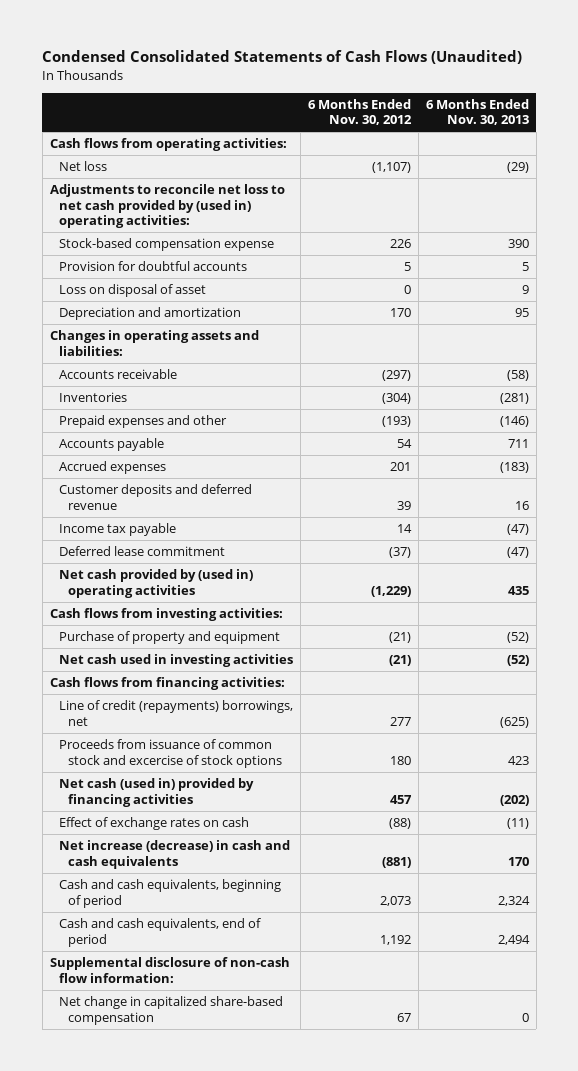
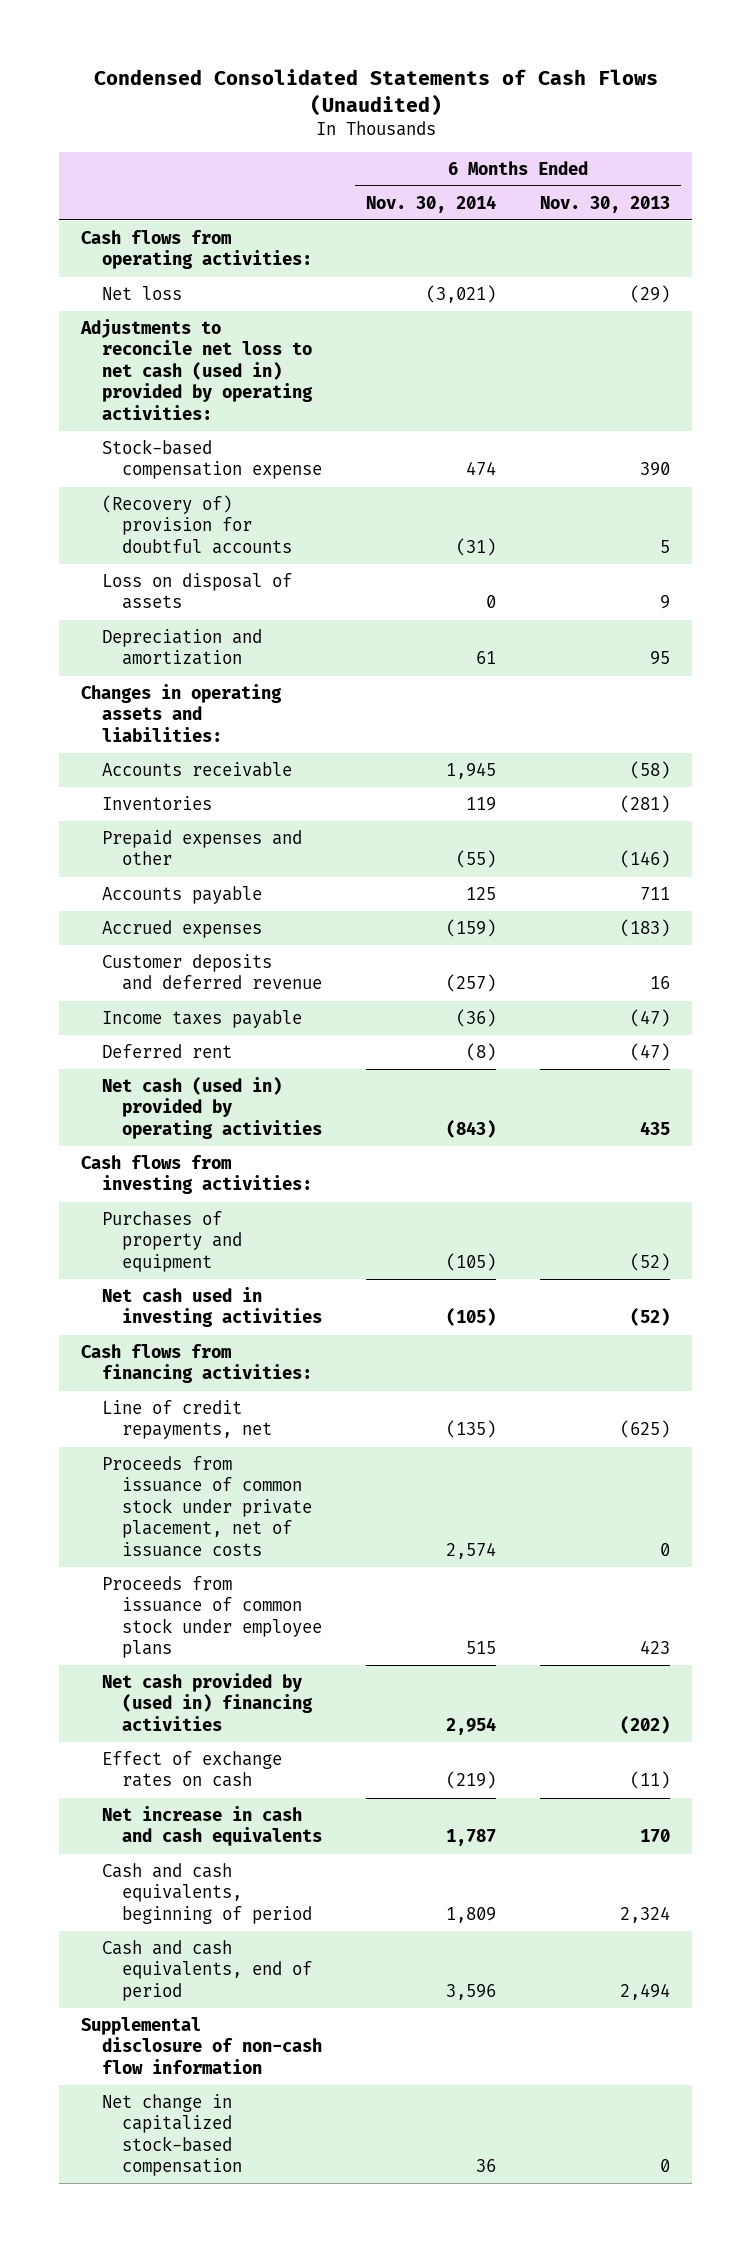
- | 6 Months Ended Nov. 30, 2012 | 6 Months Ended Nov. 30, 2013
+ | 6 Months Ended Nov. 30, 2014 | 6 Months Ended Nov. 30, 2013
- Adjustments to reconcile net loss to net cash provided by (used in) operating activities:
+ Adjustments to reconcile net loss to net cash (used in) provided by operating activities:
- Provision for doubtful accounts | 5 | 5
- Loss on disposal of asset | 0 | 9
+ (Recovery of) provision for doubtful accounts | (31) | 5
+ Loss on disposal of assets | 0 | 9
- Income tax payable | 14 | (47)
- Deferred lease commitment | (37) | (47)
- Net cash provided by (used in) operating activities | (1,229) | 435
+ Income taxes payable | (36) | (47)
+ Deferred rent | (8) | (47)
+ Net cash (used in) provided by operating activities | (843) | 435
- Purchase of property and equipment | (21) | (52)
+ Purchases of property and equipment | (105) | (52)
- Line of credit (repayments) borrowings, net | 277 | (625)
- Proceeds from issuance of common stock and excercise of stock options | 180 | 423
- Net cash (used in) provided by financing activities | 457 | (202)
+ Line of credit repayments, net | (135) | (625)
+ Proceeds from issuance of common stock under private placement, net of issuance costs | 2,574 | 0
+ Proceeds from issuance of common stock under employee plans | 515 | 423
+ Net cash provided by (used in) financing activities | 2,954 | (202)
- Net increase (decrease) in cash and cash equivalents | (881) | 170
+ Net increase in cash and cash equivalents | 1,787 | 170
- Supplemental disclosure of non-cash flow information:
- Net change in capitalized share-based compensation | 67 | 0
+ Supplemental disclosure of non-cash flow information
+ Net change in capitalized stock-based compensation | 36 | 0

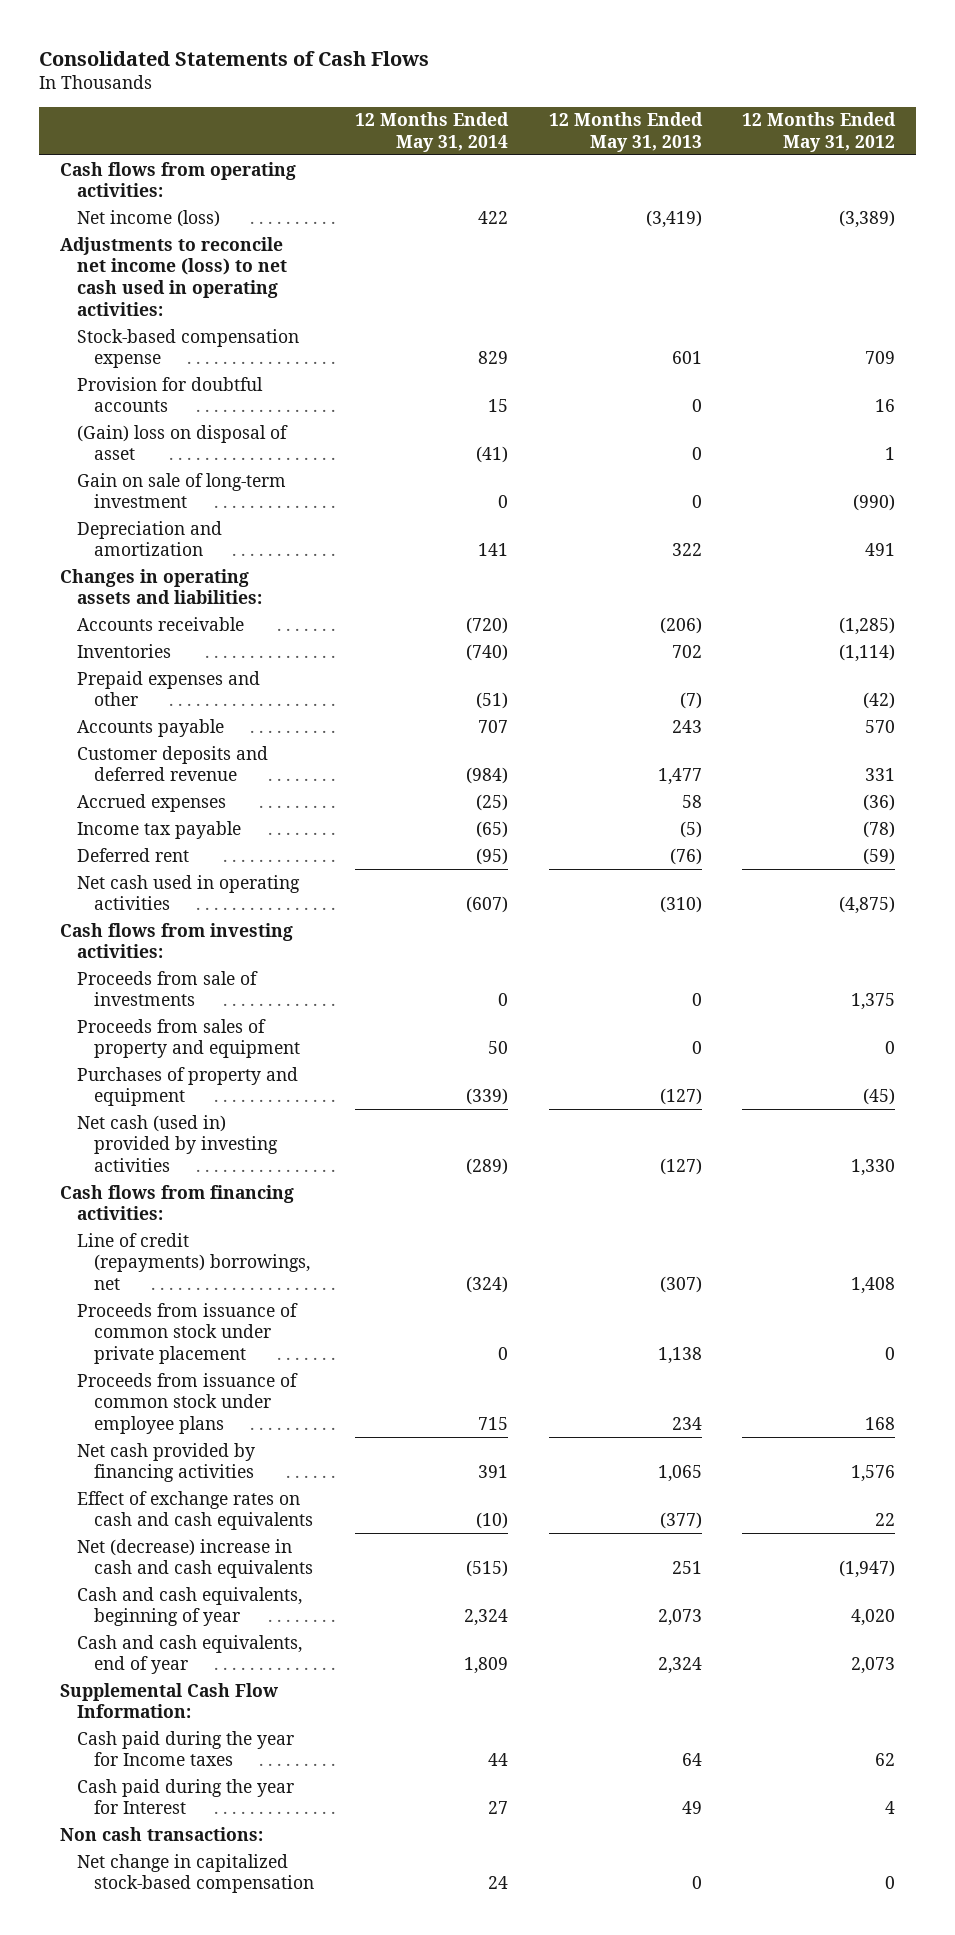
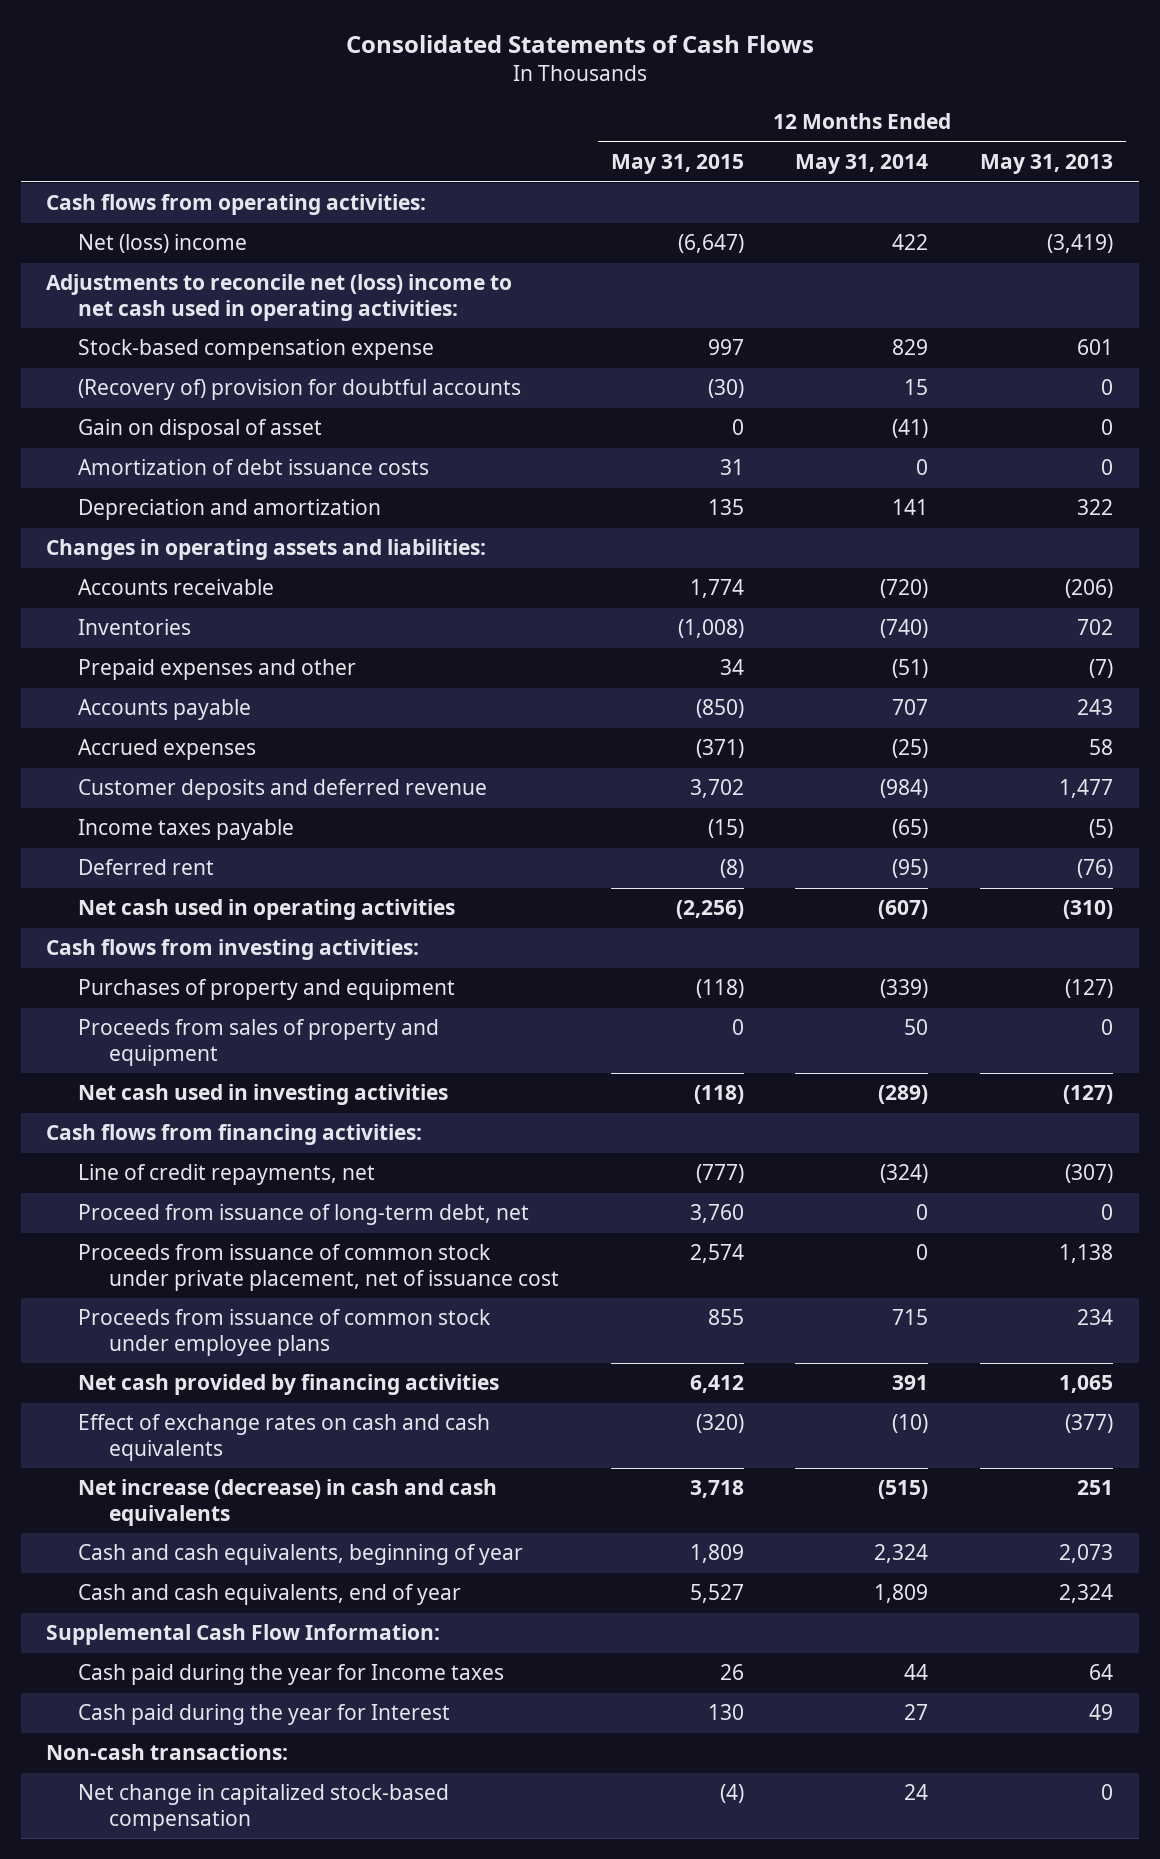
- | 12 Months Ended May 31, 2014 | 12 Months Ended May 31, 2013 | 12 Months Ended May 31, 2012
+ | 12 Months Ended May 31, 2015 | 12 Months Ended May 31, 2014 | 12 Months Ended May 31, 2013
- Net income (loss) | 422 | (3,419) | (3,389)
- Adjustments to reconcile net income (loss) to net cash used in operating activities:
+ Net (loss) income | (6,647) | 422 | (3,419)
+ Adjustments to reconcile net (loss) income to net cash used in operating activities:
- Provision for doubtful accounts | 15 | 0 | 16
- (Gain) loss on disposal of asset | (41) | 0 | 1
- Gain on sale of long-term investment | 0 | 0 | (990)
+ (Recovery of) provision for doubtful accounts | (30) | 15 | 0
+ Gain on disposal of asset | 0 | (41) | 0
+ Amortization of debt issuance costs | 31 | 0 | 0
- Income tax payable | (65) | (5) | (78)
moved down: Customer deposits and deferred revenue | 3,702 | (984) | 1,477
+ Income taxes payable | (15) | (65) | (5)
- Proceeds from sale of investments | 0 | 0 | 1,375
- Net cash (used in) provided by investing activities | (289) | (127) | 1,330
moved down: Proceeds from sales of property and equipment | 0 | 50 | 0
+ Net cash used in investing activities | (118) | (289) | (127)
- Line of credit (repayments) borrowings, net | (324) | (307) | 1,408
- Proceeds from issuance of common stock under private placement | 0 | 1,138 | 0
+ Line of credit repayments, net | (777) | (324) | (307)
+ Proceed from issuance of long-term debt, net | 3,760 | 0 | 0
+ Proceeds from issuance of common stock under private placement, net of issuance cost | 2,574 | 0 | 1,138
- Net (decrease) increase in cash and cash equivalents | (515) | 251 | (1,947)
+ Net increase (decrease) in cash and cash equivalents | 3,718 | (515) | 251
- Non cash transactions:
+ Non-cash transactions:

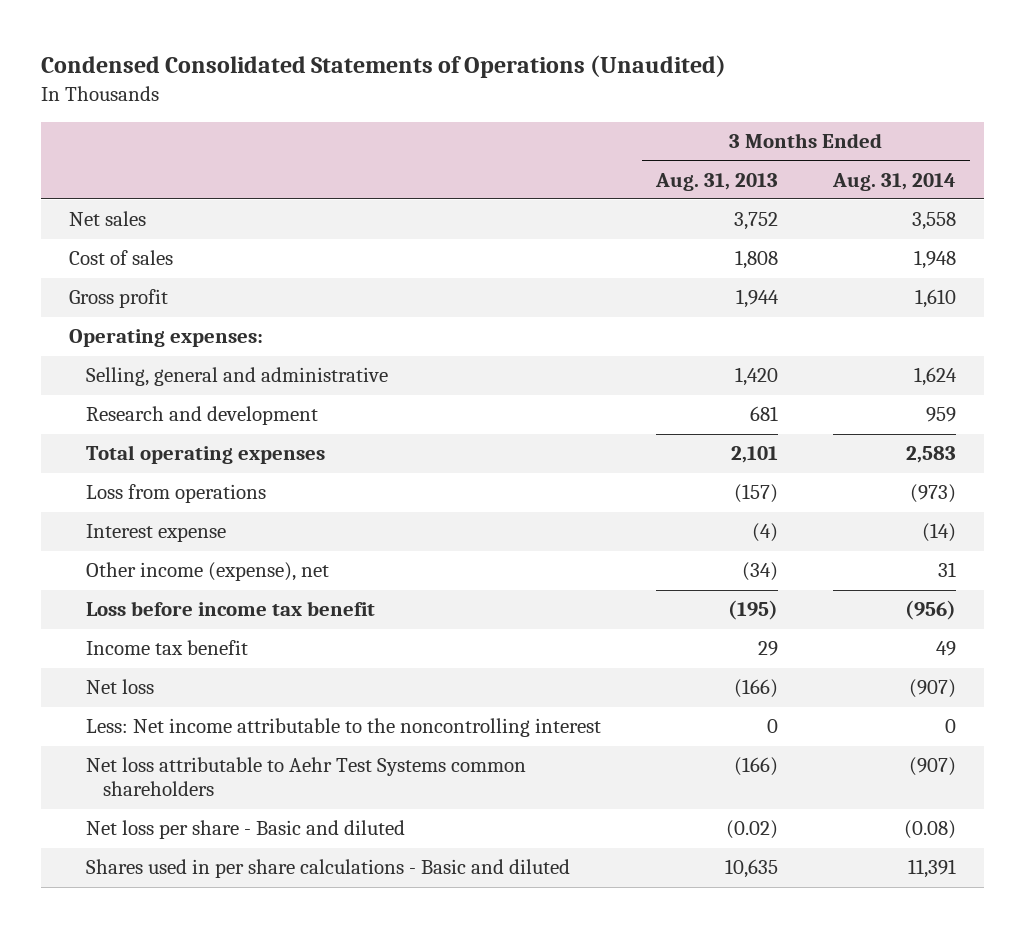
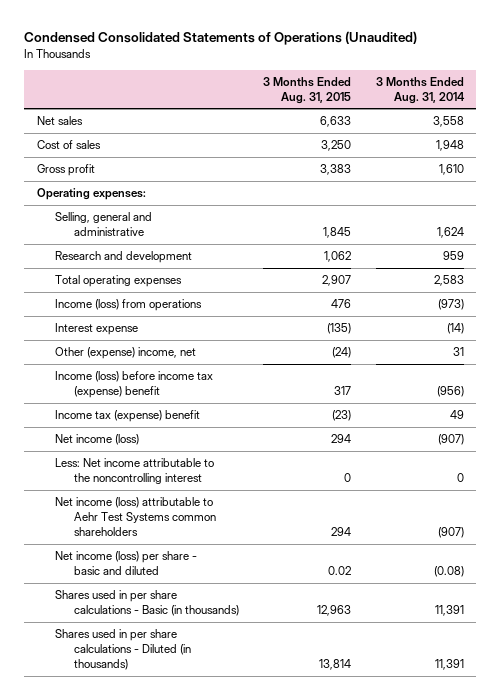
- | 3 Months Ended Aug. 31, 2013 | 3 Months Ended Aug. 31, 2014
+ | 3 Months Ended Aug. 31, 2015 | 3 Months Ended Aug. 31, 2014
- Loss from operations | (157) | (973)
+ Income (loss) from operations | 476 | (973)
- Other income (expense), net | (34) | 31
- Loss before income tax benefit | (195) | (956)
- Income tax benefit | 29 | 49
- Net loss | (166) | (907)
+ Other (expense) income, net | (24) | 31
+ Income (loss) before income tax (expense) benefit | 317 | (956)
+ Income tax (expense) benefit | (23) | 49
+ Net income (loss) | 294 | (907)
- Net loss attributable to Aehr Test Systems common shareholders | (166) | (907)
- Net loss per share - Basic and diluted | (0.02) | (0.08)
- Shares used in per share calculations - Basic and diluted | 10,635 | 11,391
+ Net income (loss) attributable to Aehr Test Systems common shareholders | 294 | (907)
+ Net income (loss) per share - basic and diluted | 0.02 | (0.08)
+ Shares used in per share calculations - Basic (in thousands) | 12,963 | 11,391
+ Shares used in per share calculations - Diluted (in thousands) | 13,814 | 11,391

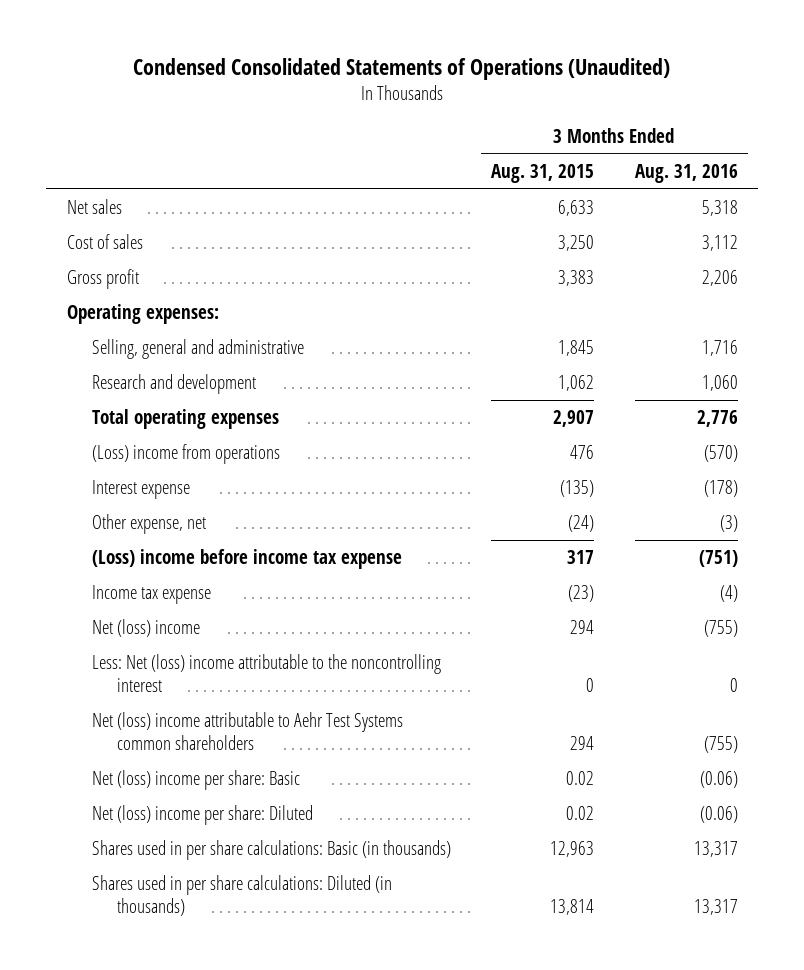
- | 3 Months Ended Aug. 31, 2015 | 3 Months Ended Aug. 31, 2014
+ | 3 Months Ended Aug. 31, 2015 | 3 Months Ended Aug. 31, 2016
- Income (loss) from operations | 476 | (973)
+ (Loss) income from operations | 476 | (570)
- Other (expense) income, net | (24) | 31
- Income (loss) before income tax (expense) benefit | 317 | (956)
- Income tax (expense) benefit | (23) | 49
- Net income (loss) | 294 | (907)
- Less: Net income attributable to the noncontrolling interest | 0 | 0
- Net income (loss) attributable to Aehr Test Systems common shareholders | 294 | (907)
- Net income (loss) per share - basic and diluted | 0.02 | (0.08)
- Shares used in per share calculations - Basic (in thousands) | 12,963 | 11,391
- Shares used in per share calculations - Diluted (in thousands) | 13,814 | 11,391
+ Other expense, net | (24) | (3)
+ (Loss) income before income tax expense | 317 | (751)
+ Income tax expense | (23) | (4)
+ Net (loss) income | 294 | (755)
+ Less: Net (loss) income attributable to the noncontrolling interest | 0 | 0
+ Net (loss) income attributable to Aehr Test Systems common shareholders | 294 | (755)
+ Net (loss) income per share: Basic | 0.02 | (0.06)
+ Net (loss) income per share: Diluted | 0.02 | (0.06)
+ Shares used in per share calculations: Basic (in thousands) | 12,963 | 13,317
+ Shares used in per share calculations: Diluted (in thousands) | 13,814 | 13,317

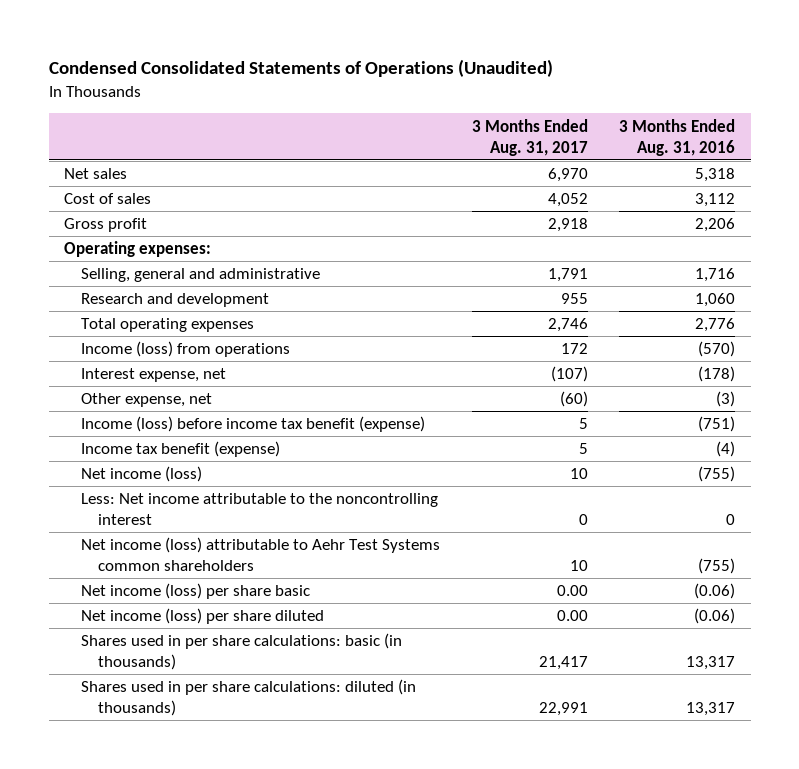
- | 3 Months Ended Aug. 31, 2015 | 3 Months Ended Aug. 31, 2016
+ | 3 Months Ended Aug. 31, 2017 | 3 Months Ended Aug. 31, 2016
- (Loss) income from operations | 476 | (570)
- Interest expense | (135) | (178)
+ Income (loss) from operations | 172 | (570)
+ Interest expense, net | (107) | (178)
- (Loss) income before income tax expense | 317 | (751)
- Income tax expense | (23) | (4)
- Net (loss) income | 294 | (755)
- Less: Net (loss) income attributable to the noncontrolling interest | 0 | 0
- Net (loss) income attributable to Aehr Test Systems common shareholders | 294 | (755)
- Net (loss) income per share: Basic | 0.02 | (0.06)
- Net (loss) income per share: Diluted | 0.02 | (0.06)
- Shares used in per share calculations: Basic (in thousands) | 12,963 | 13,317
- Shares used in per share calculations: Diluted (in thousands) | 13,814 | 13,317
+ Income (loss) before income tax benefit (expense) | 5 | (751)
+ Income tax benefit (expense) | 5 | (4)
+ Net income (loss) | 10 | (755)
+ Less: Net income attributable to the noncontrolling interest | 0 | 0
+ Net income (loss) attributable to Aehr Test Systems common shareholders | 10 | (755)
+ Net income (loss) per share basic | 0.00 | (0.06)
+ Net income (loss) per share diluted | 0.00 | (0.06)
+ Shares used in per share calculations: basic (in thousands) | 21,417 | 13,317
+ Shares used in per share calculations: diluted (in thousands) | 22,991 | 13,317

